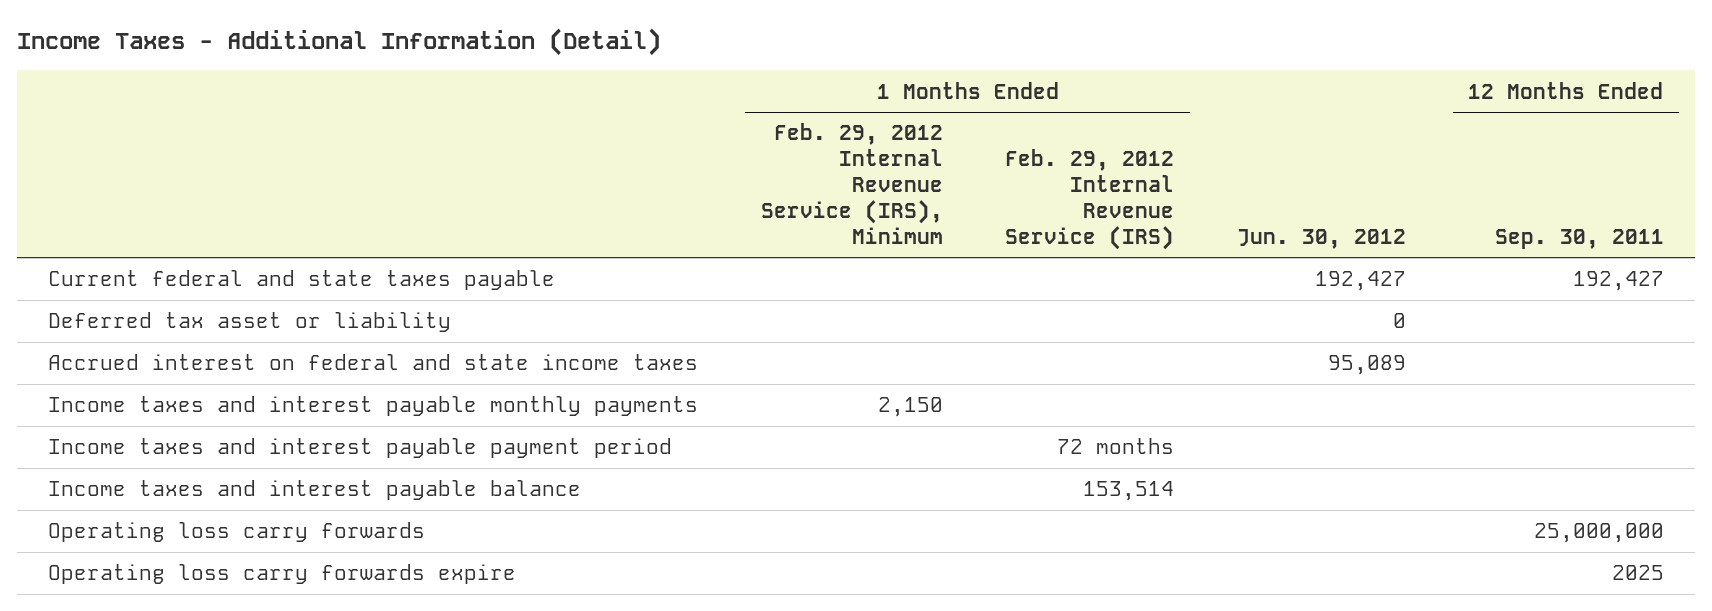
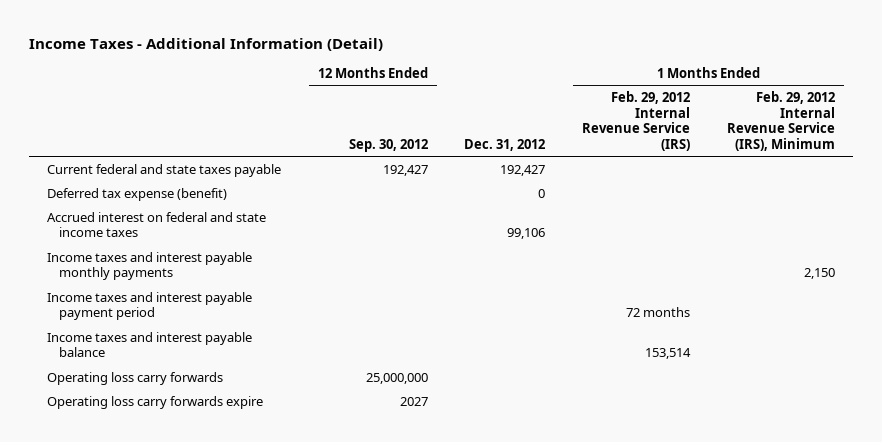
- | 1 Months Ended Feb. 29, 2012 Internal Revenue Service (IRS), Minimum | 1 Months Ended Feb. 29, 2012 Internal Revenue Service (IRS) | Jun. 30, 2012 | 12 Months Ended Sep. 30, 2011
+ | 12 Months Ended Sep. 30, 2012 | Dec. 31, 2012 | 1 Months Ended Feb. 29, 2012 Internal Revenue Service (IRS) | 1 Months Ended Feb. 29, 2012 Internal Revenue Service (IRS), Minimum
- Deferred tax asset or liability | | | 0 |
+ Deferred tax expense (benefit) | | 0 | |

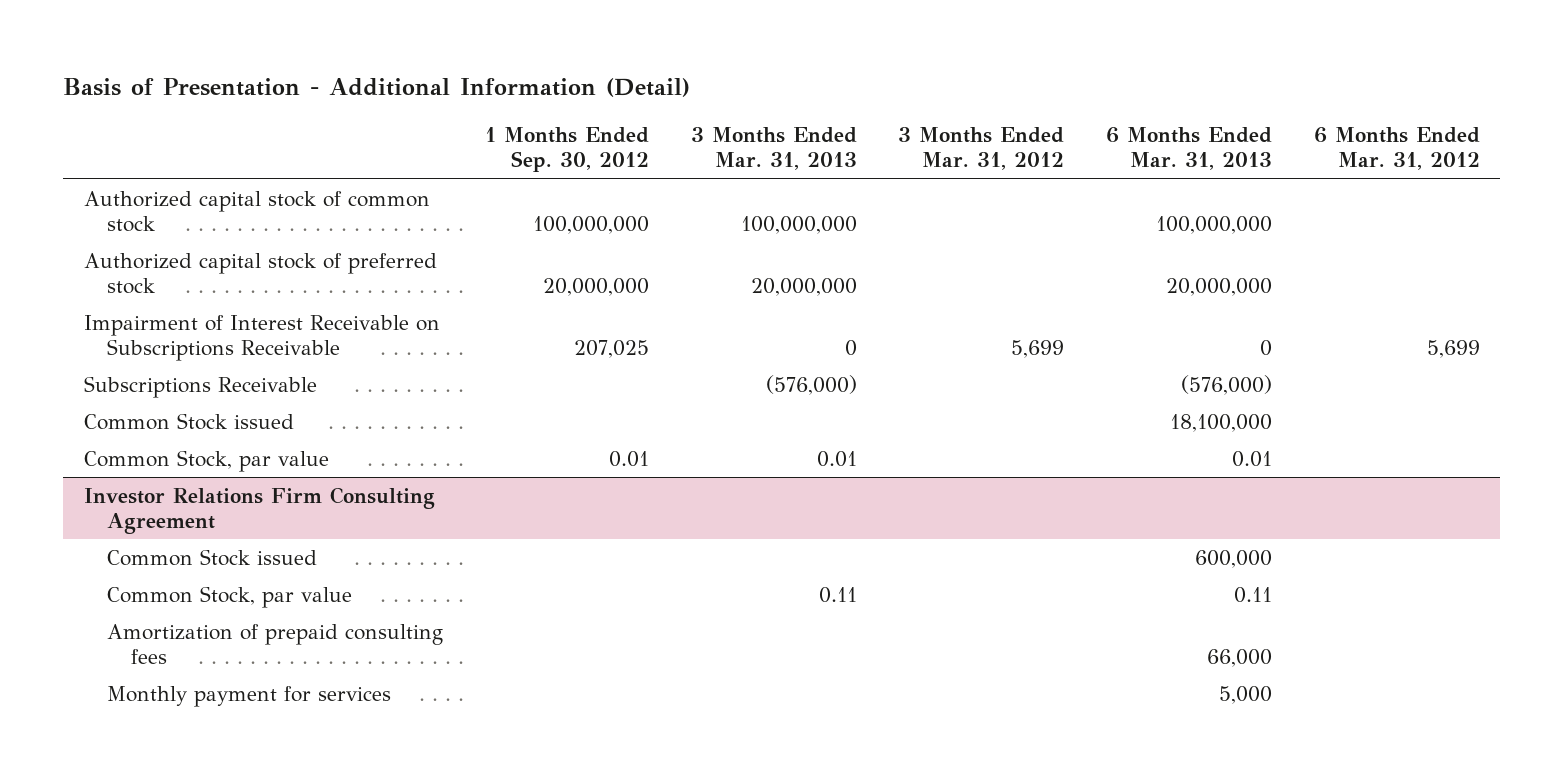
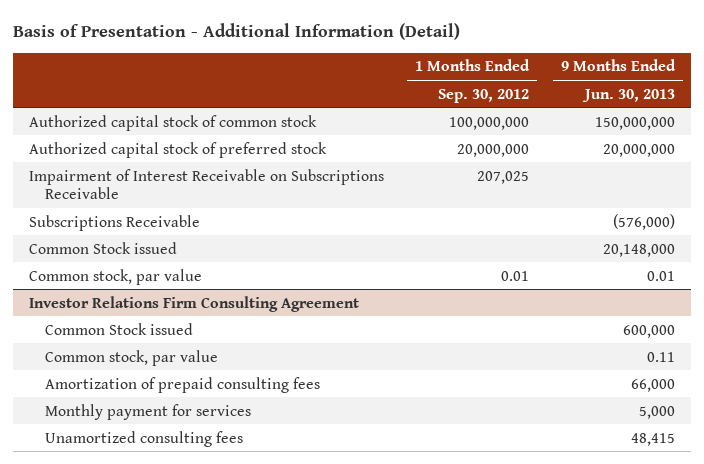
- | 1 Months Ended Sep. 30, 2012 | 3 Months Ended Mar. 31, 2013 | 3 Months Ended Mar. 31, 2012 | 6 Months Ended Mar. 31, 2013 | 6 Months Ended Mar. 31, 2012
+ | 1 Months Ended Sep. 30, 2012 | 9 Months Ended Jun. 30, 2013
- Common Stock, par value | 0.01 | 0.01 | | 0.01 |
+ Common stock, par value | 0.01 | 0.01
@ Investor Relations Firm Consulting Agreement
- Common Stock, par value | | 0.11 | | 0.11 |
+ Common stock, par value | | 0.11
+ Unamortized consulting fees | | 48,415

